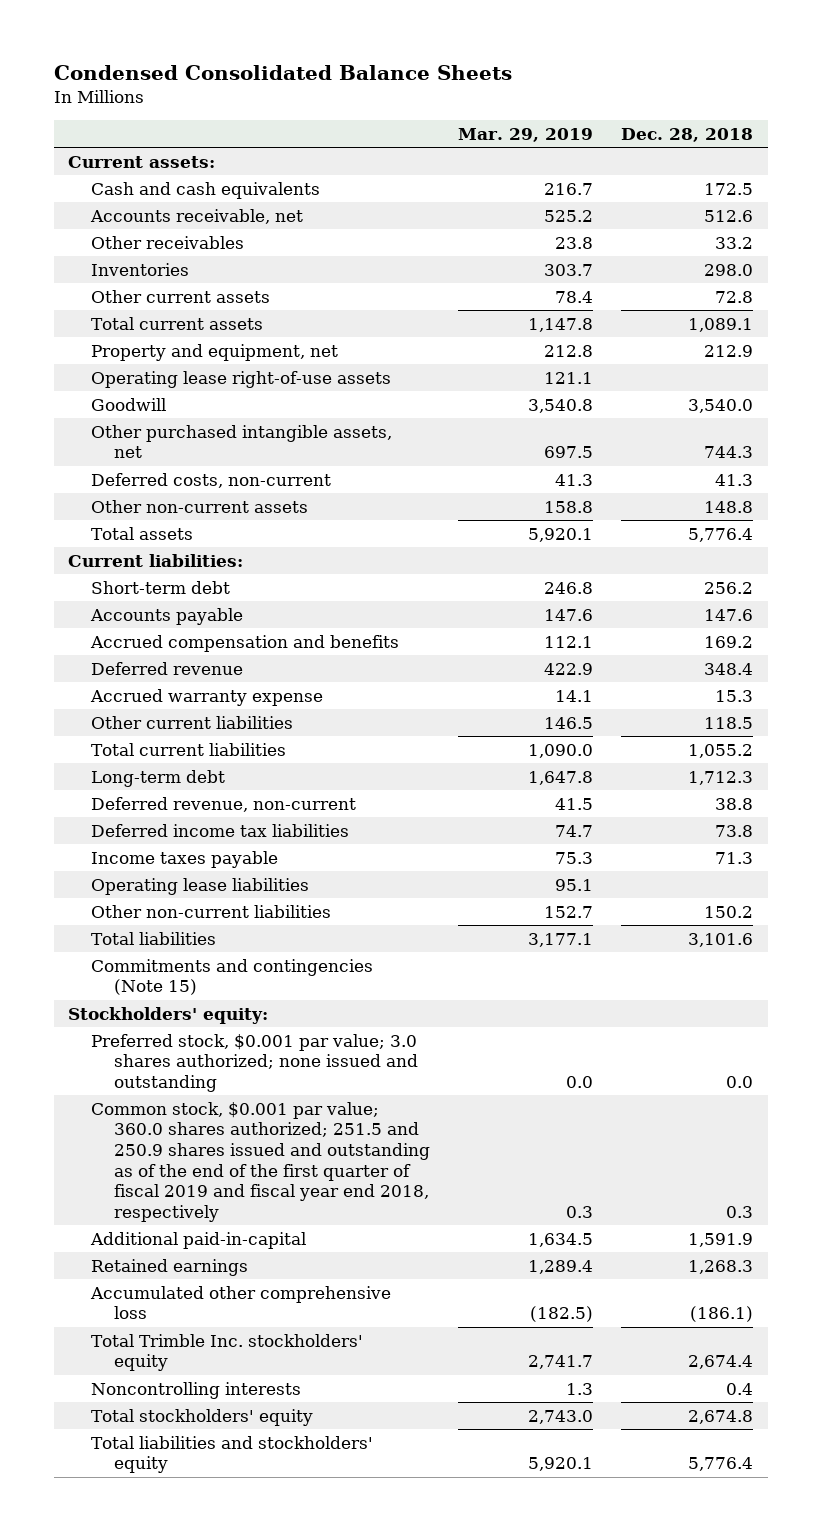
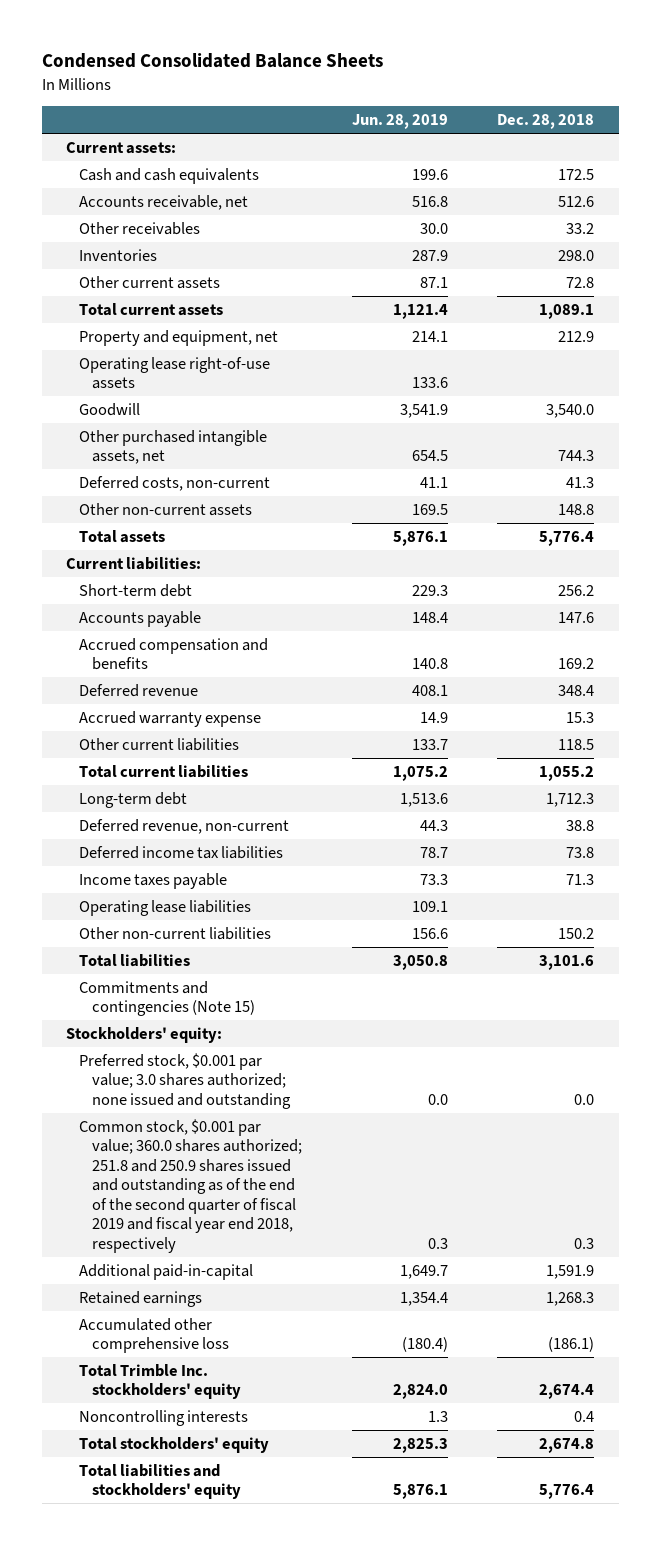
- | Mar. 29, 2019 | Dec. 28, 2018
+ | Jun. 28, 2019 | Dec. 28, 2018
- Common stock, $0.001 par value; 360.0 shares authorized; 251.5 and 250.9 shares issued and outstanding as of the end of the first quarter of fiscal 2019 and fiscal year end 2018, respectively | 0.3 | 0.3
+ Common stock, $0.001 par value; 360.0 shares authorized; 251.8 and 250.9 shares issued and outstanding as of the end of the second quarter of fiscal 2019 and fiscal year end 2018, respectively | 0.3 | 0.3

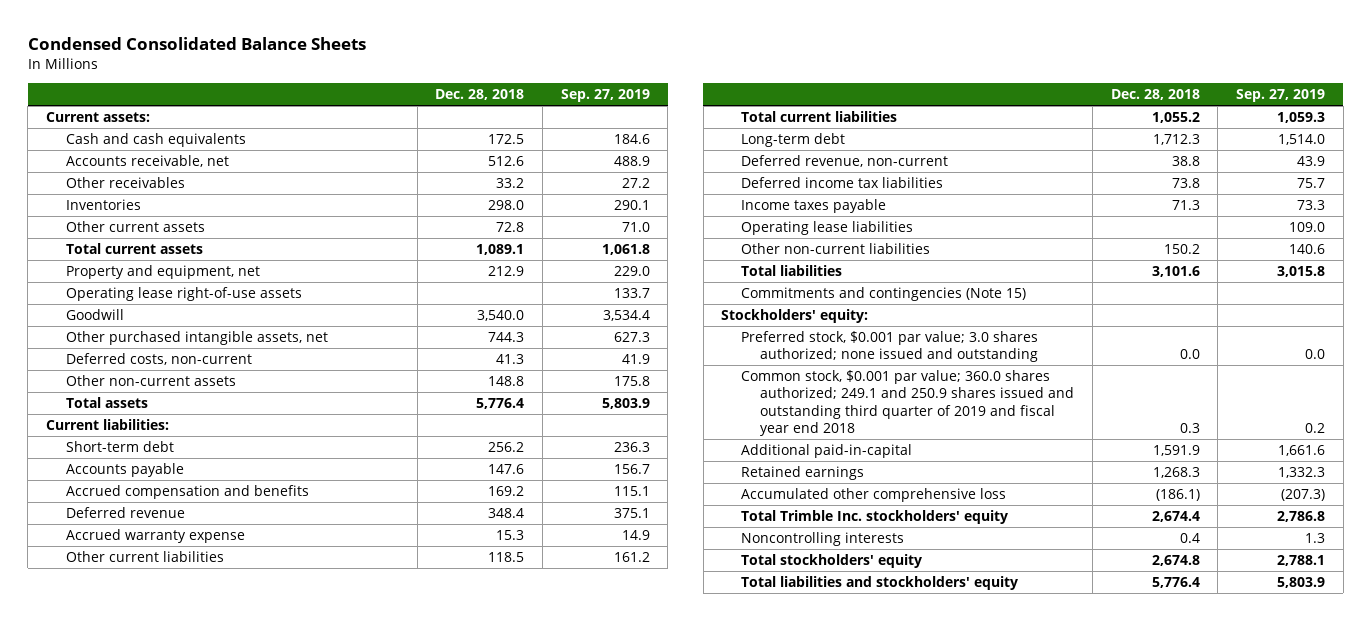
- | Jun. 28, 2019 | Dec. 28, 2018
+ | Dec. 28, 2018 | Sep. 27, 2019
- Common stock, $0.001 par value; 360.0 shares authorized; 251.8 and 250.9 shares issued and outstanding as of the end of the second quarter of fiscal 2019 and fiscal year end 2018, respectively | 0.3 | 0.3
+ Common stock, $0.001 par value; 360.0 shares authorized; 249.1 and 250.9 shares issued and outstanding third quarter of 2019 and fiscal year end 2018 | 0.3 | 0.2

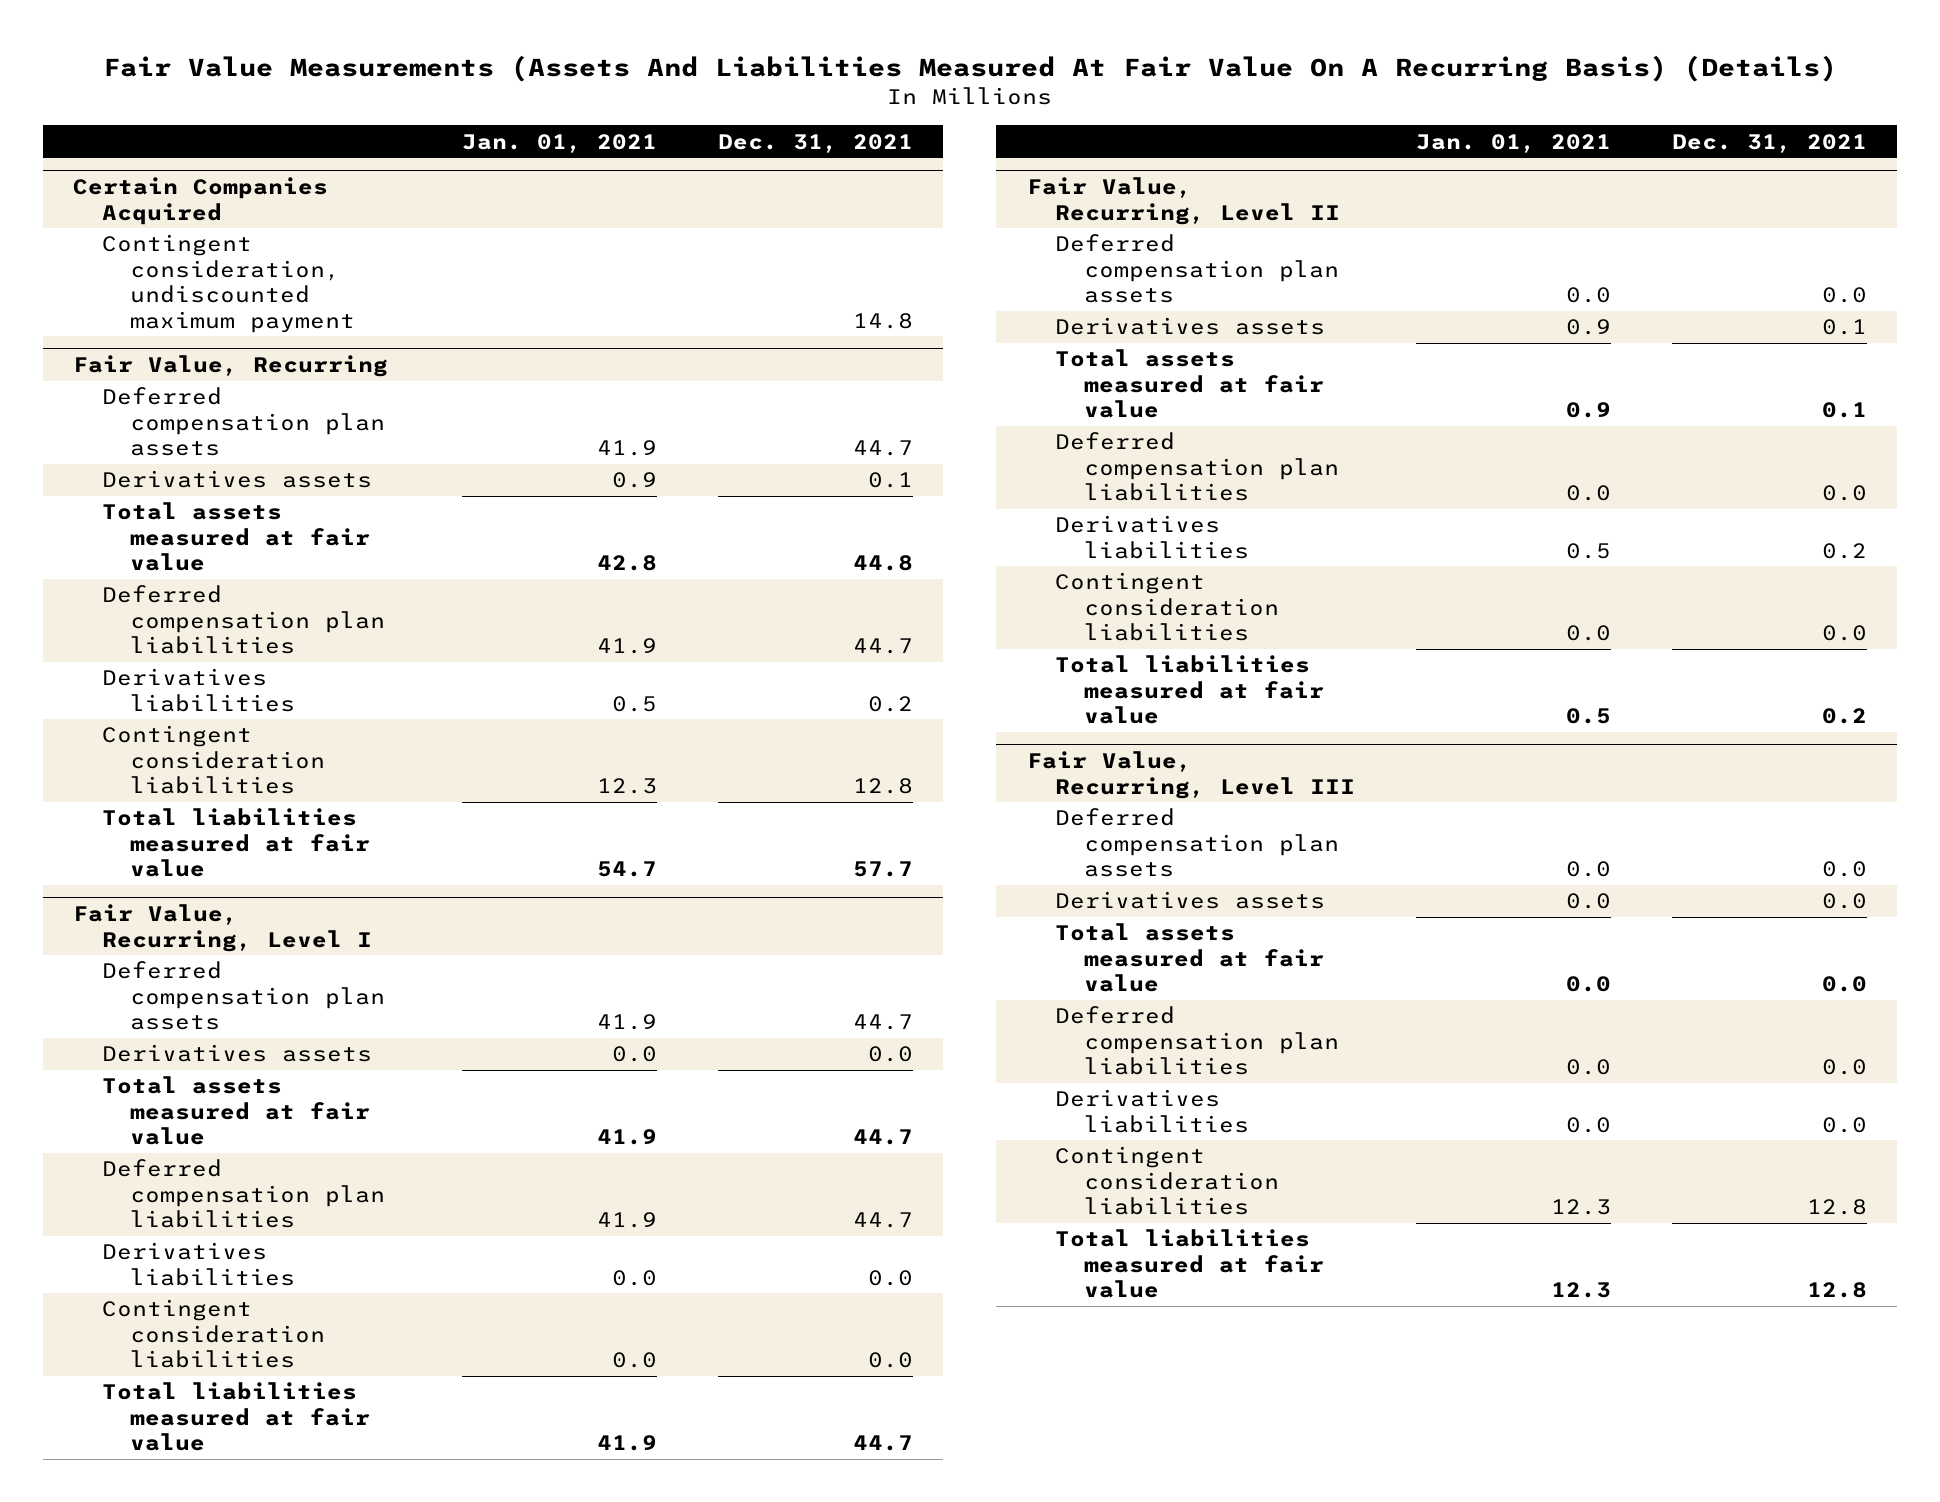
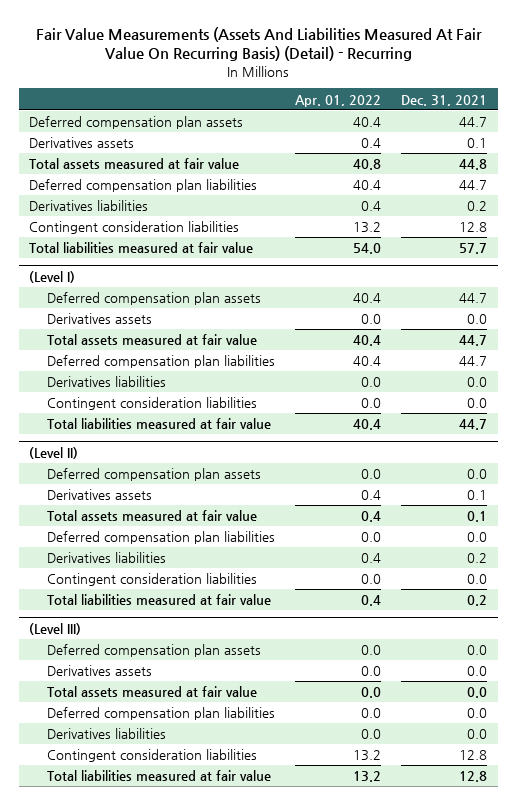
- Fair Value Measurements (Assets And Liabilities Measured At Fair Value On A Recurring Basis) (Details)
+ Fair Value Measurements (Assets And Liabilities Measured At Fair Value On Recurring Basis) (Detail) - Recurring
- | Jan. 01, 2021 | Dec. 31, 2021
+ | Apr. 01, 2022 | Dec. 31, 2021
- Certain Companies Acquired
- Contingent consideration, undiscounted maximum payment | | 14.8
- Fair Value, Recurring
- Fair Value, Recurring, Level I
+ (Level I)
- Fair Value, Recurring, Level II
+ (Level II)
- Fair Value, Recurring, Level III
+ (Level III)

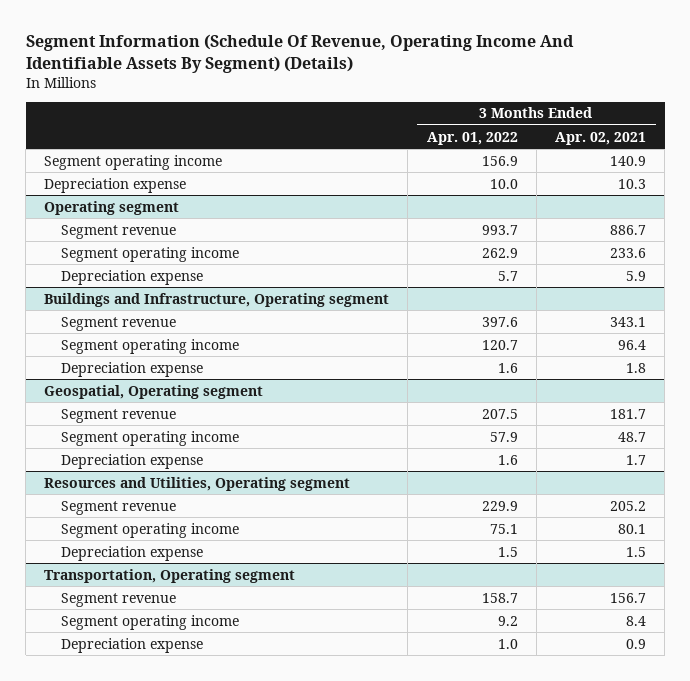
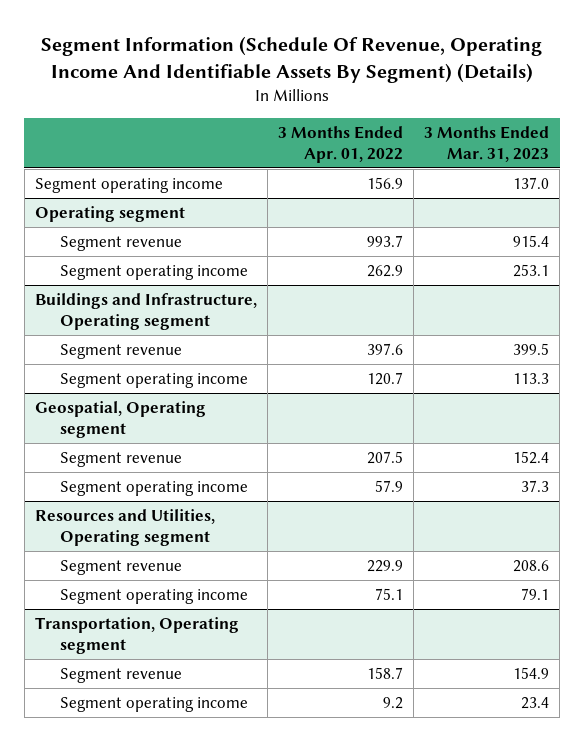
- | 3 Months Ended Apr. 01, 2022 | 3 Months Ended Apr. 02, 2021
+ | 3 Months Ended Apr. 01, 2022 | 3 Months Ended Mar. 31, 2023
- Depreciation expense | 10.0 | 10.3
@ Operating segment
- Depreciation expense | 5.7 | 5.9
@ Buildings and Infrastructure, Operating segment
- Depreciation expense | 1.6 | 1.8
@ Geospatial, Operating segment
- Depreciation expense | 1.6 | 1.7
@ Resources and Utilities, Operating segment
- Depreciation expense | 1.5 | 1.5
@ Transportation, Operating segment
- Depreciation expense | 1.0 | 0.9

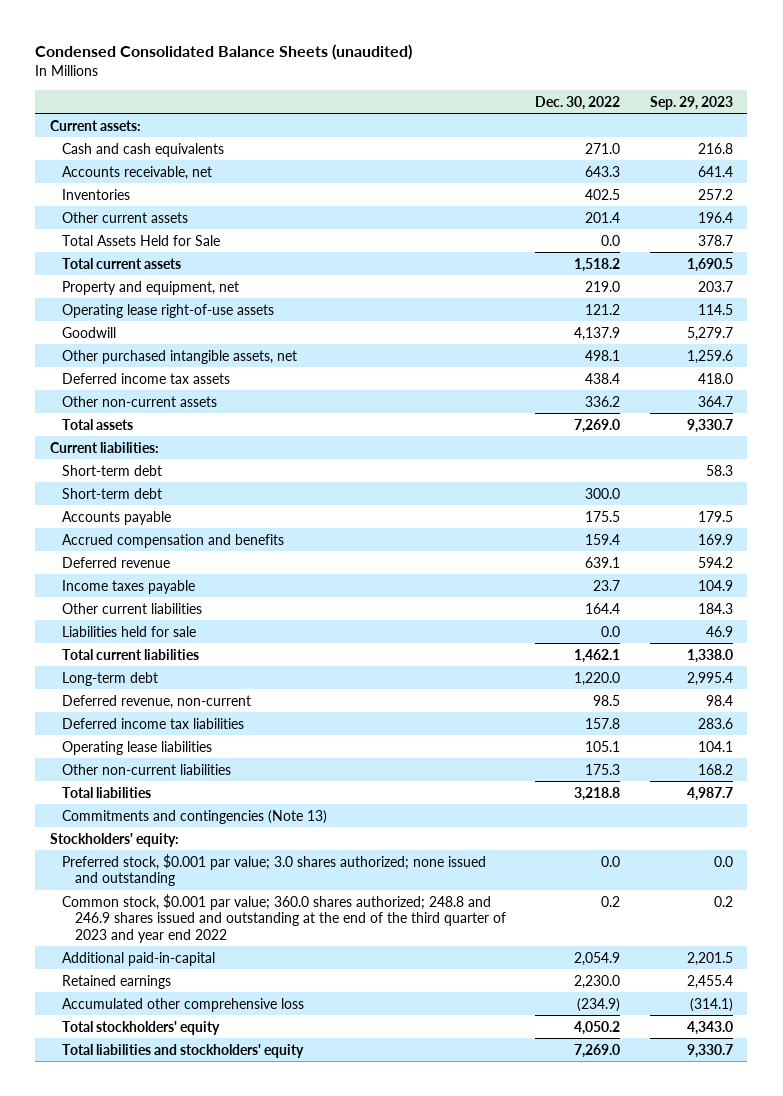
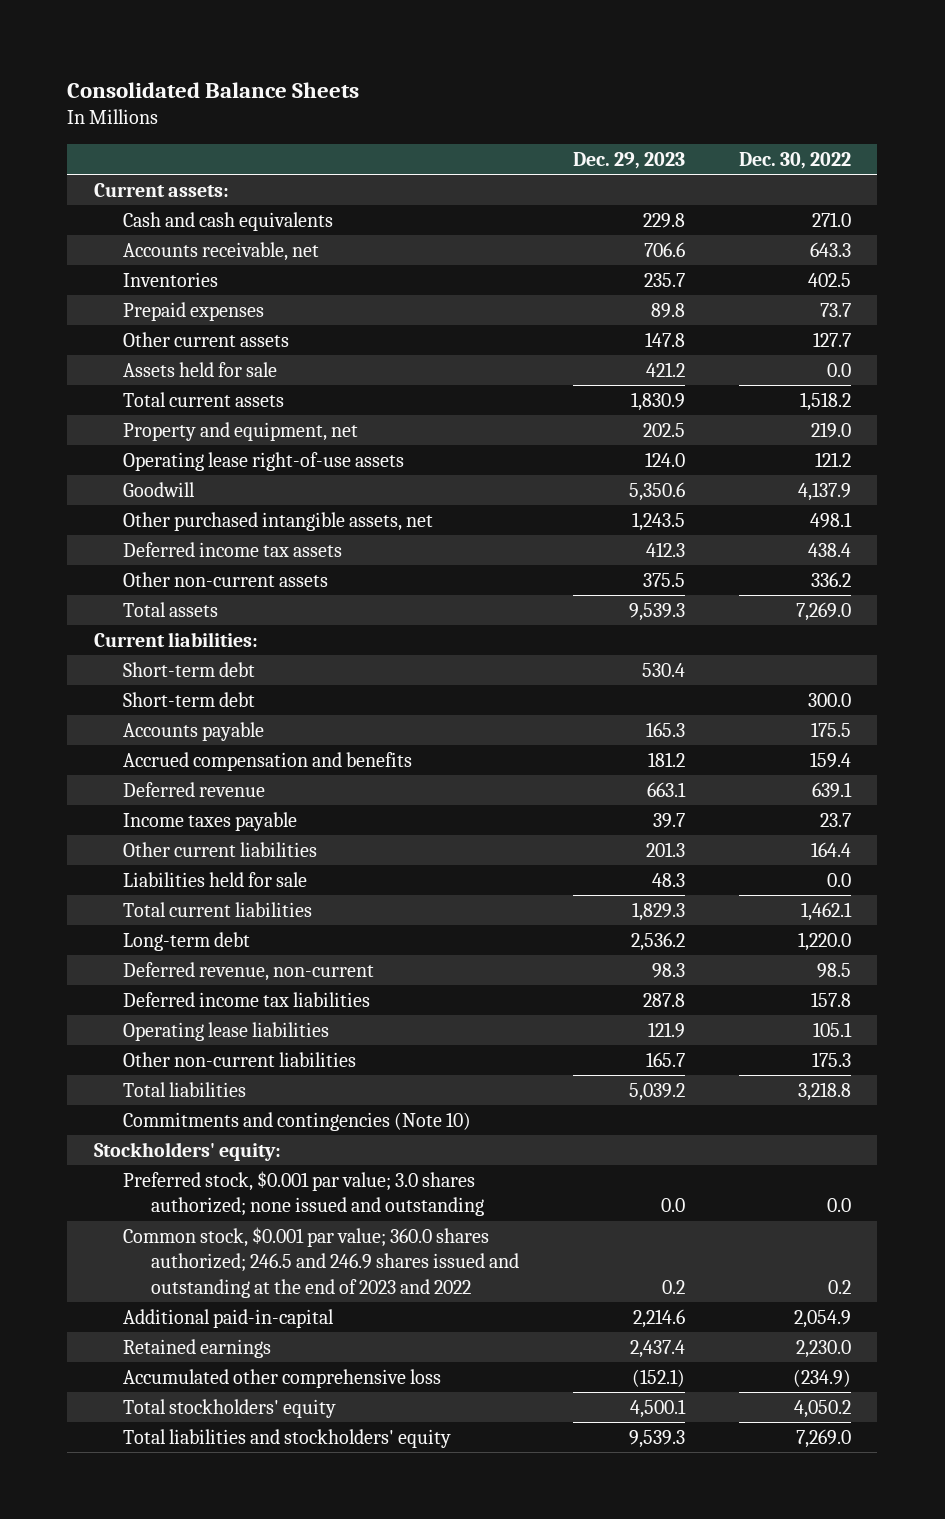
- Condensed Consolidated Balance Sheets (unaudited)
+ Consolidated Balance Sheets
- | Dec. 30, 2022 | Sep. 29, 2023
+ | Dec. 29, 2023 | Dec. 30, 2022
- Other current assets | 201.4 | 196.4
- Total Assets Held for Sale | 0.0 | 378.7
+ Prepaid expenses | 89.8 | 73.7
+ Other current assets | 147.8 | 127.7
+ Assets held for sale | 421.2 | 0.0
- Commitments and contingencies (Note 13)
+ Commitments and contingencies (Note 10)
- Common stock, $0.001 par value; 360.0 shares authorized; 248.8 and 246.9 shares issued and outstanding at the end of the third quarter of 2023 and year end 2022 | 0.2 | 0.2
+ Common stock, $0.001 par value; 360.0 shares authorized; 246.5 and 246.9 shares issued and outstanding at the end of 2023 and 2022 | 0.2 | 0.2

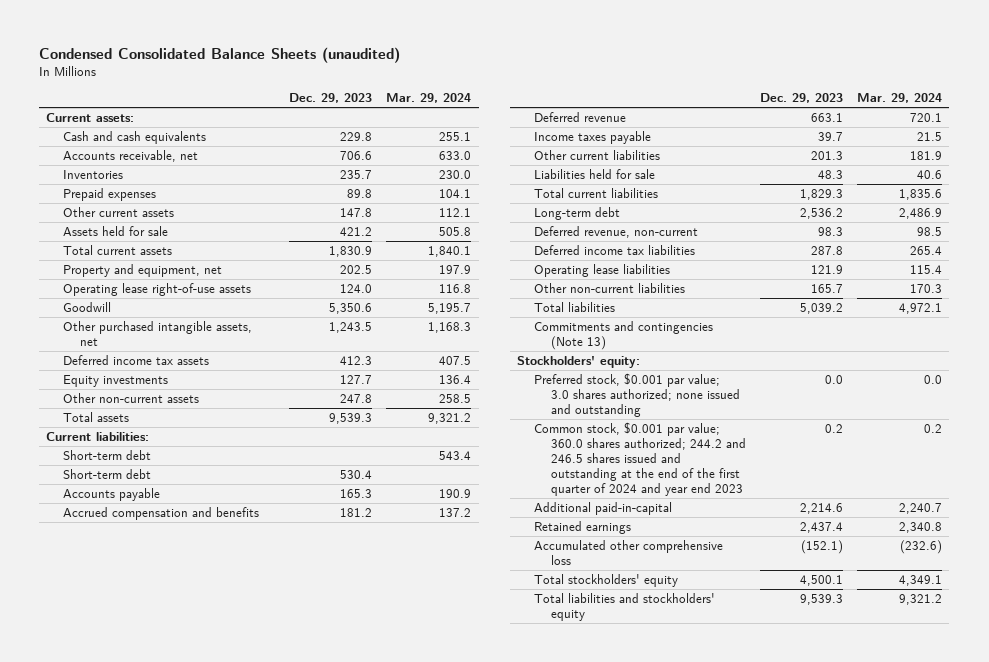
- Consolidated Balance Sheets
+ Condensed Consolidated Balance Sheets (unaudited)
- | Dec. 29, 2023 | Dec. 30, 2022
+ | Dec. 29, 2023 | Mar. 29, 2024
- Other non-current assets | 375.5 | 336.2
+ Equity investments | 127.7 | 136.4
+ Other non-current assets | 247.8 | 258.5
moved down: Short-term debt | 530.4 |
- Commitments and contingencies (Note 10)
+ Commitments and contingencies (Note 13)
- Common stock, $0.001 par value; 360.0 shares authorized; 246.5 and 246.9 shares issued and outstanding at the end of 2023 and 2022 | 0.2 | 0.2
+ Common stock, $0.001 par value; 360.0 shares authorized; 244.2 and 246.5 shares issued and outstanding at the end of the first quarter of 2024 and year end 2023 | 0.2 | 0.2

